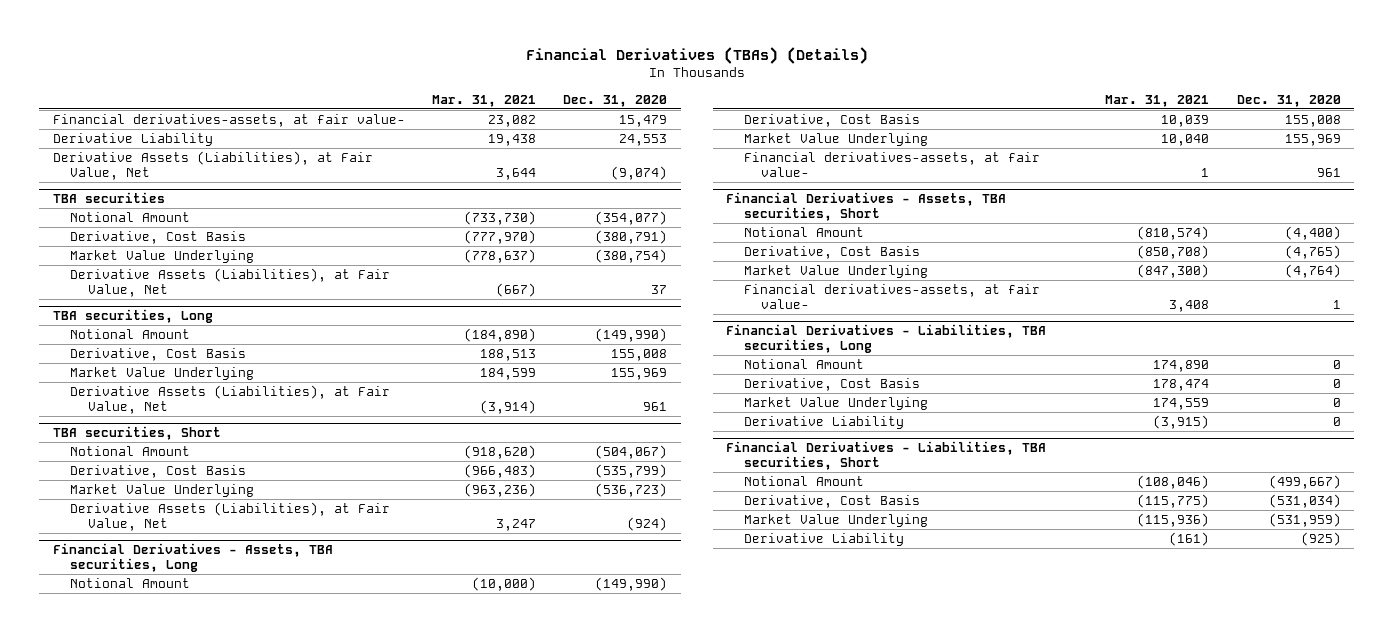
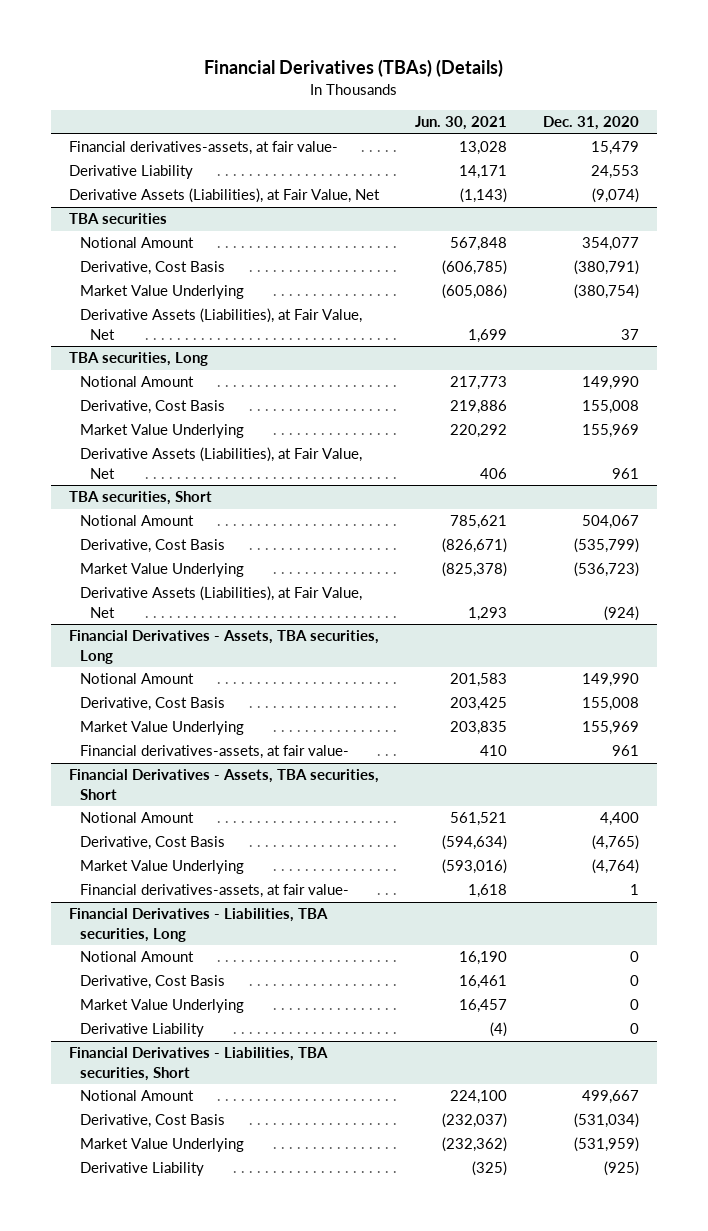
- | Mar. 31, 2021 | Dec. 31, 2020
+ | Jun. 30, 2021 | Dec. 31, 2020
@ TBA securities
- Notional Amount | (733,730) | (354,077)
+ Notional Amount | 567,848 | 354,077
@ TBA securities, Long
- Notional Amount | (184,890) | (149,990)
+ Notional Amount | 217,773 | 149,990
@ TBA securities, Short
- Notional Amount | (918,620) | (504,067)
+ Notional Amount | 785,621 | 504,067
@ Financial Derivatives - Assets, TBA securities, Long
- Notional Amount | (10,000) | (149,990)
+ Notional Amount | 201,583 | 149,990
@ Financial Derivatives - Assets, TBA securities, Short
- Notional Amount | (810,574) | (4,400)
+ Notional Amount | 561,521 | 4,400
@ Financial Derivatives - Liabilities, TBA securities, Short
- Notional Amount | (108,046) | (499,667)
+ Notional Amount | 224,100 | 499,667

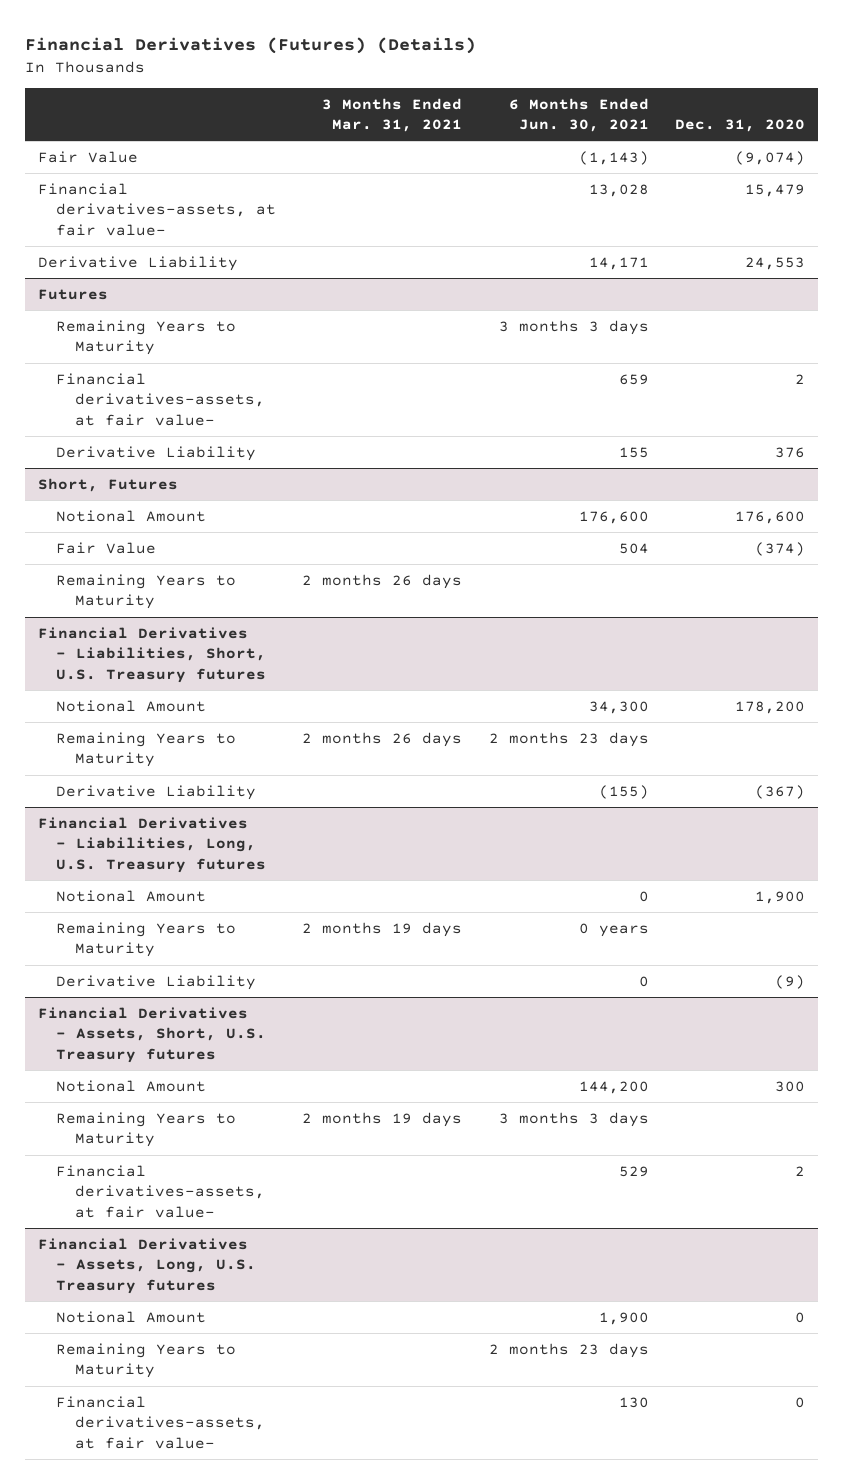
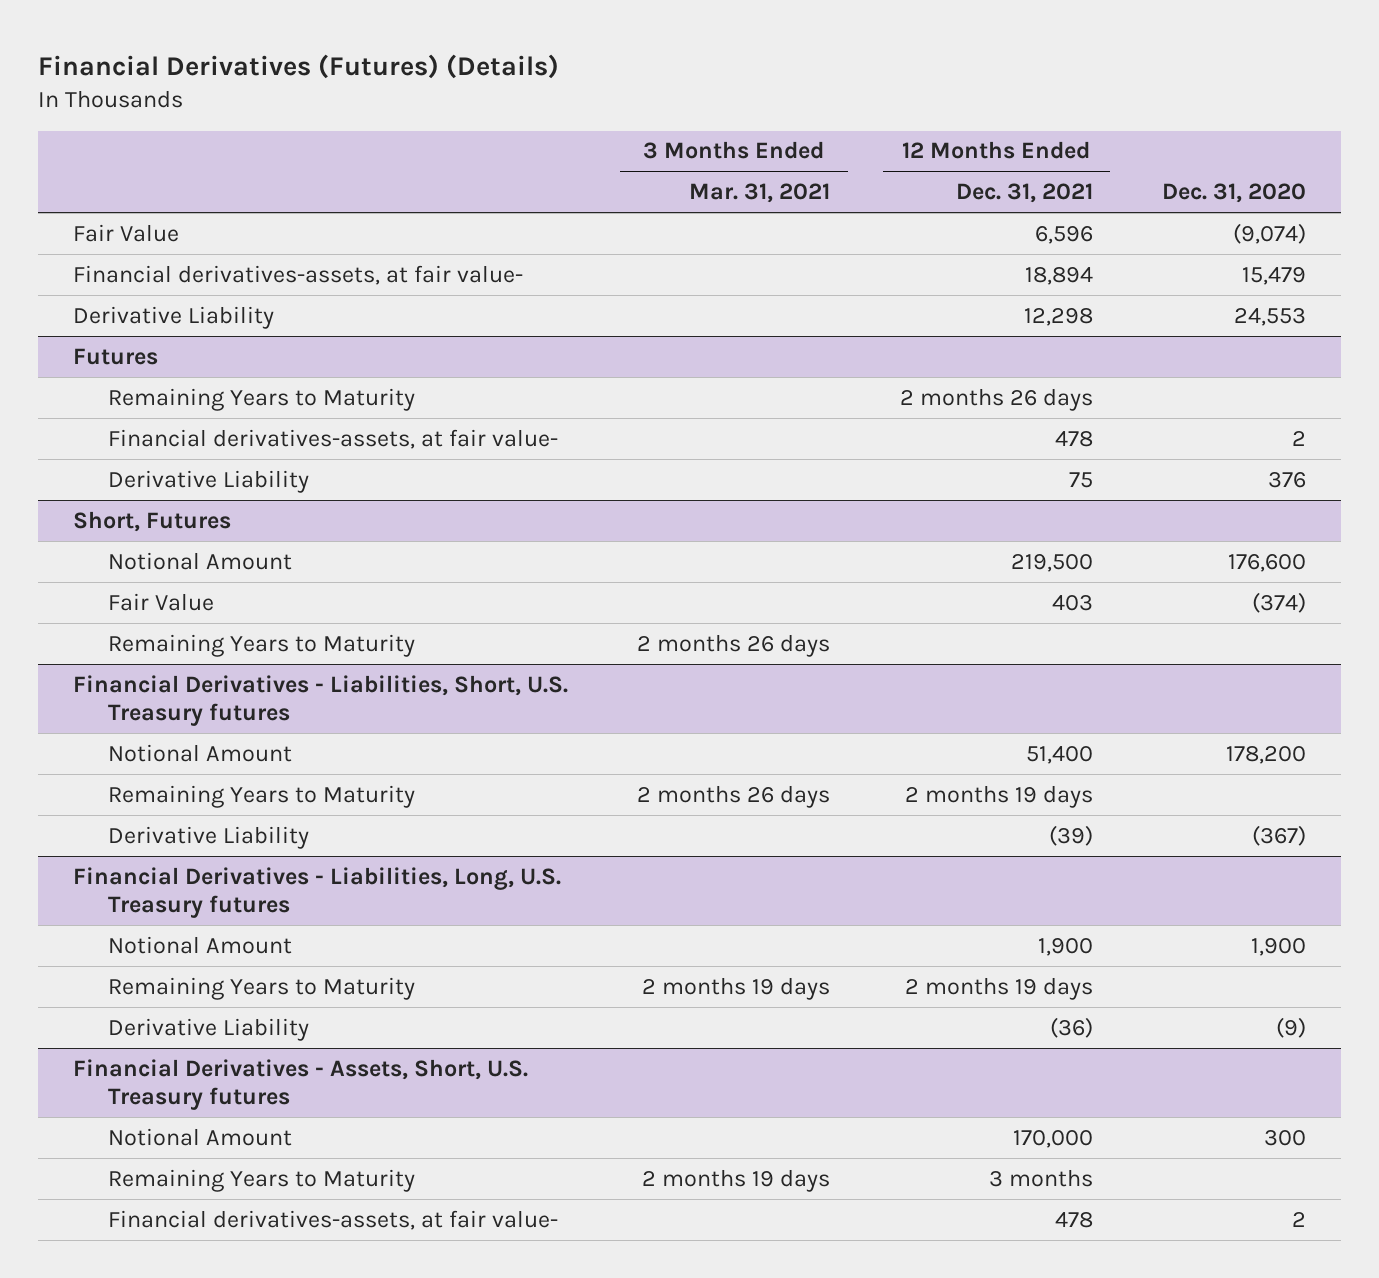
- | 3 Months Ended Mar. 31, 2021 | 6 Months Ended Jun. 30, 2021 | Dec. 31, 2020
+ | 3 Months Ended Mar. 31, 2021 | 12 Months Ended Dec. 31, 2021 | Dec. 31, 2020
- Financial Derivatives - Assets, Long, U.S. Treasury futures
- Notional Amount | | 1,900 | 0
- Remaining Years to Maturity | | 2 months 23 days |
- Financial derivatives-assets, at fair value- | | 130 | 0

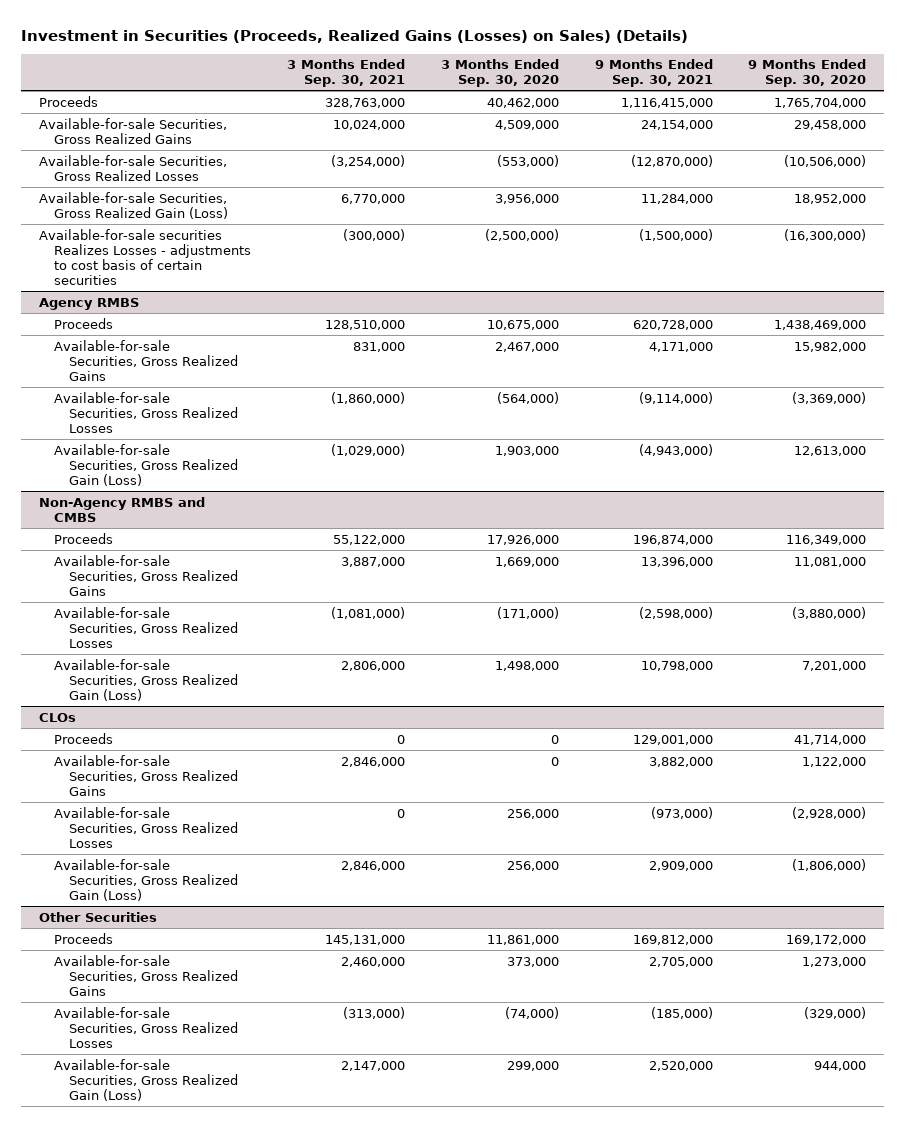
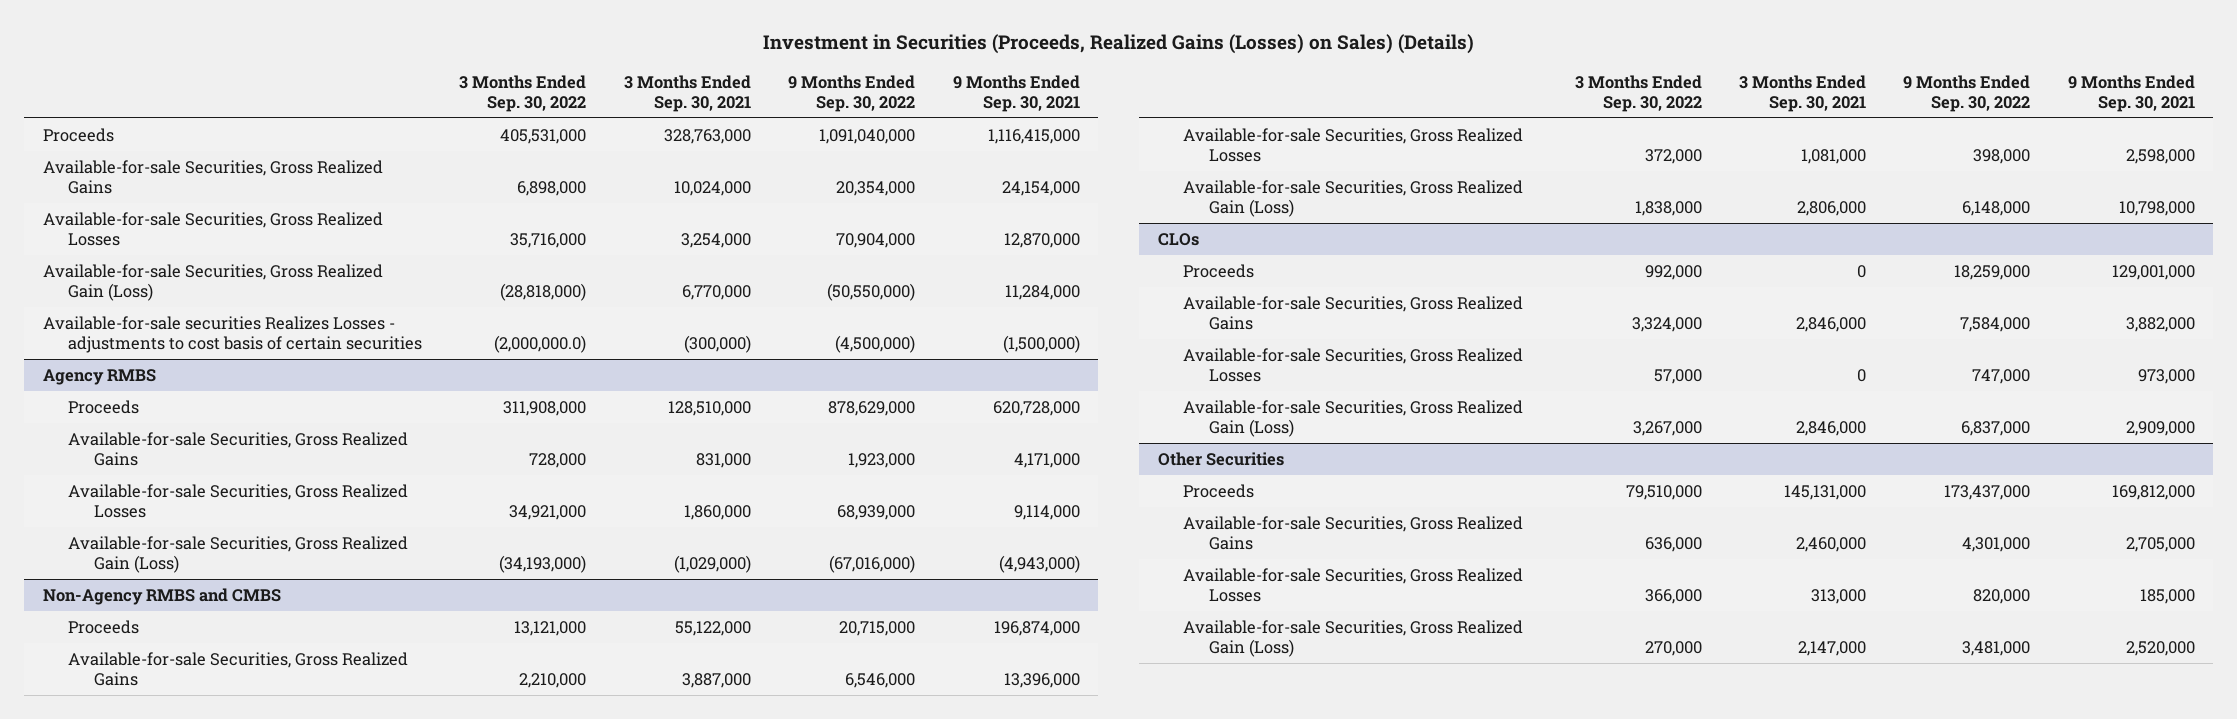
- | 3 Months Ended Sep. 30, 2021 | 3 Months Ended Sep. 30, 2020 | 9 Months Ended Sep. 30, 2021 | 9 Months Ended Sep. 30, 2020
+ | 3 Months Ended Sep. 30, 2022 | 3 Months Ended Sep. 30, 2021 | 9 Months Ended Sep. 30, 2022 | 9 Months Ended Sep. 30, 2021
- Available-for-sale Securities, Gross Realized Losses | (3,254,000) | (553,000) | (12,870,000) | (10,506,000)
+ Available-for-sale Securities, Gross Realized Losses | 35,716,000 | 3,254,000 | 70,904,000 | 12,870,000
@ Agency RMBS
- Available-for-sale Securities, Gross Realized Losses | (1,860,000) | (564,000) | (9,114,000) | (3,369,000)
+ Available-for-sale Securities, Gross Realized Losses | 34,921,000 | 1,860,000 | 68,939,000 | 9,114,000
@ Non-Agency RMBS and CMBS
- Available-for-sale Securities, Gross Realized Losses | (1,081,000) | (171,000) | (2,598,000) | (3,880,000)
+ Available-for-sale Securities, Gross Realized Losses | 372,000 | 1,081,000 | 398,000 | 2,598,000
@ CLOs
- Available-for-sale Securities, Gross Realized Losses | 0 | 256,000 | (973,000) | (2,928,000)
+ Available-for-sale Securities, Gross Realized Losses | 57,000 | 0 | 747,000 | 973,000
@ Other Securities
- Available-for-sale Securities, Gross Realized Losses | (313,000) | (74,000) | (185,000) | (329,000)
+ Available-for-sale Securities, Gross Realized Losses | 366,000 | 313,000 | 820,000 | 185,000

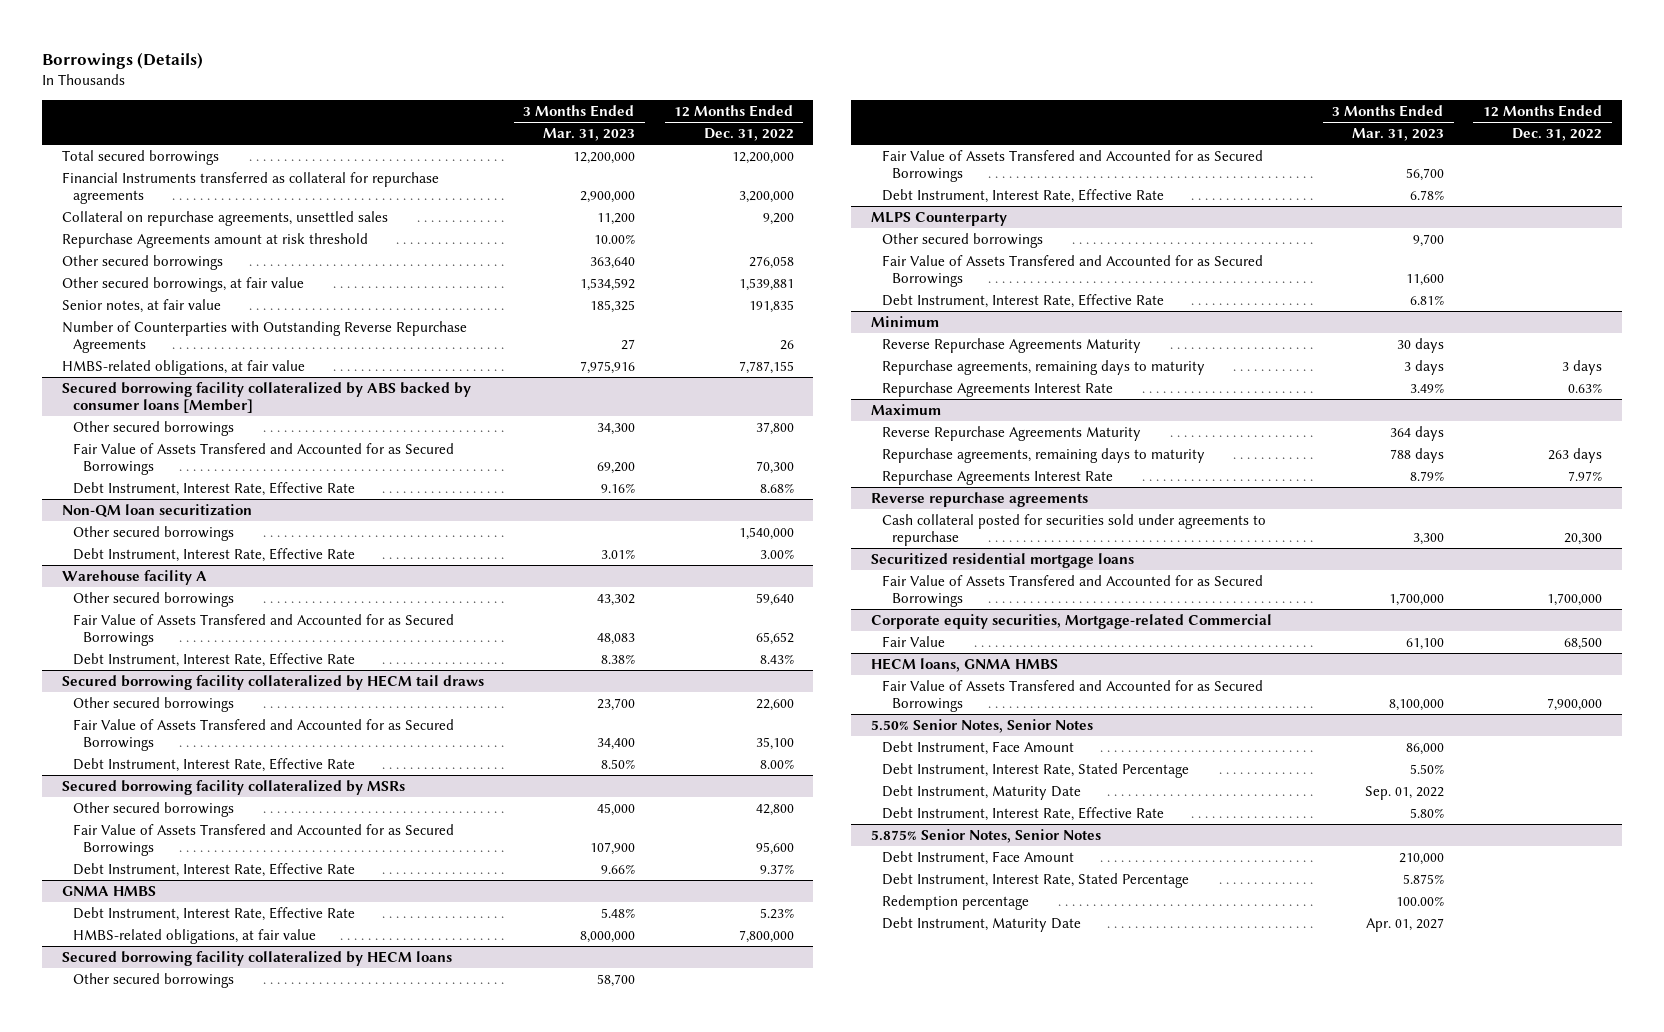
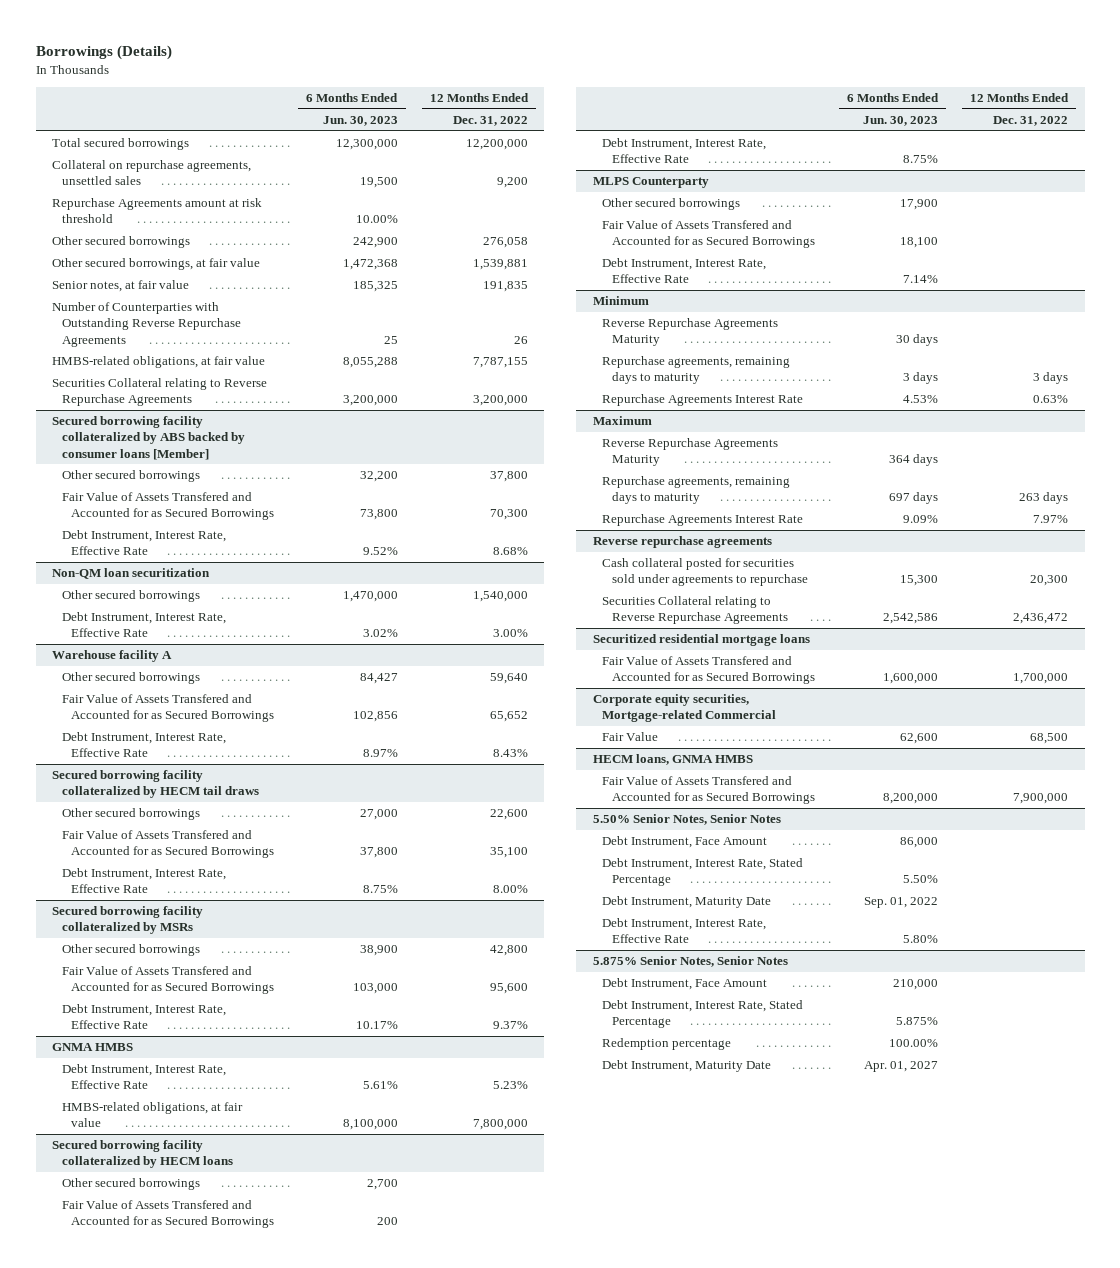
- | 3 Months Ended Mar. 31, 2023 | 12 Months Ended Dec. 31, 2022
+ | 6 Months Ended Jun. 30, 2023 | 12 Months Ended Dec. 31, 2022
- Financial Instruments transferred as collateral for repurchase agreements | 2,900,000 | 3,200,000
+ Securities Collateral relating to Reverse Repurchase Agreements | 3,200,000 | 3,200,000
@ Reverse repurchase agreements
+ Securities Collateral relating to Reverse Repurchase Agreements | 2,542,586 | 2,436,472

